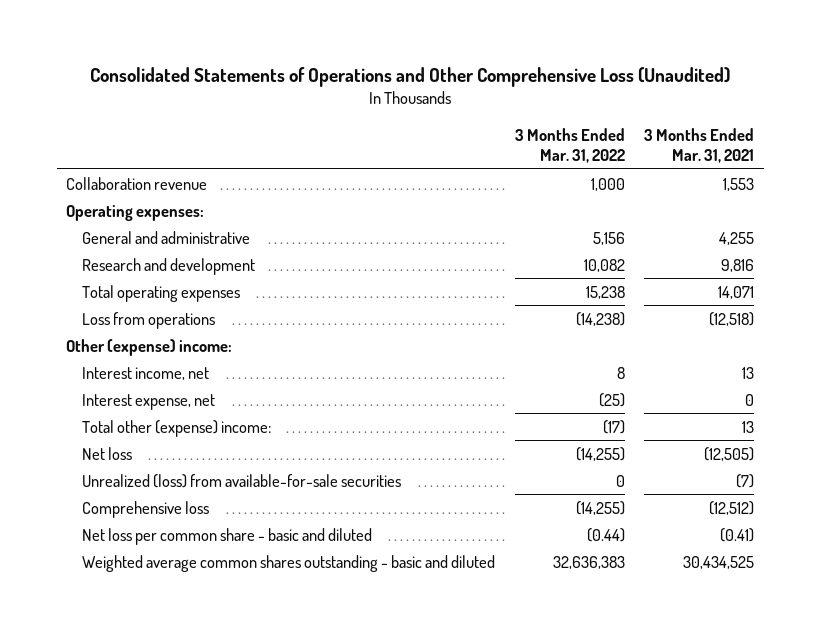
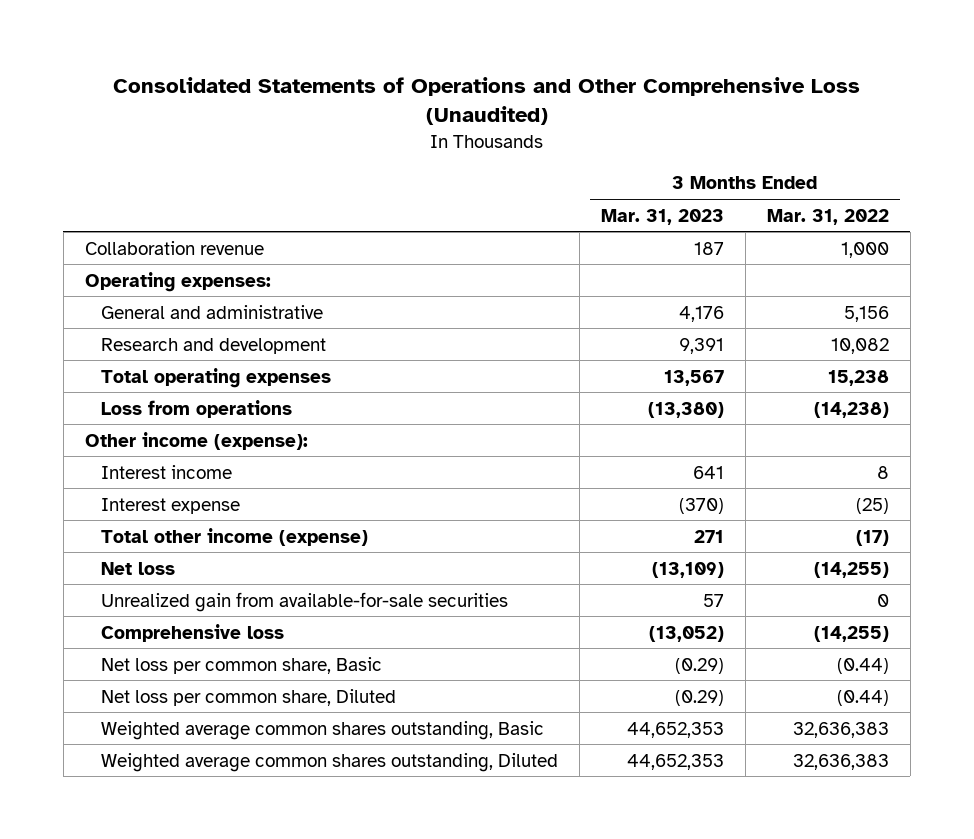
- | 3 Months Ended Mar. 31, 2022 | 3 Months Ended Mar. 31, 2021
+ | 3 Months Ended Mar. 31, 2023 | 3 Months Ended Mar. 31, 2022
- Other (expense) income:
- Interest income, net | 8 | 13
- Interest expense, net | (25) | 0
- Total other (expense) income: | (17) | 13
+ Other income (expense):
+ Interest income | 641 | 8
+ Interest expense | (370) | (25)
+ Total other income (expense) | 271 | (17)
- Unrealized (loss) from available-for-sale securities | 0 | (7)
+ Unrealized gain from available-for-sale securities | 57 | 0
- Net loss per common share - basic and diluted | (0.44) | (0.41)
- Weighted average common shares outstanding - basic and diluted | 32,636,383 | 30,434,525
+ Net loss per common share, Basic | (0.29) | (0.44)
+ Net loss per common share, Diluted | (0.29) | (0.44)
+ Weighted average common shares outstanding, Basic | 44,652,353 | 32,636,383
+ Weighted average common shares outstanding, Diluted | 44,652,353 | 32,636,383

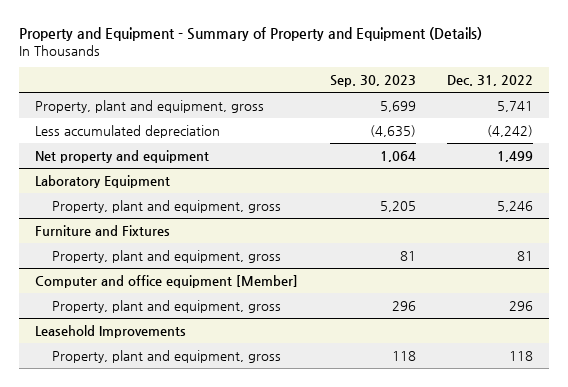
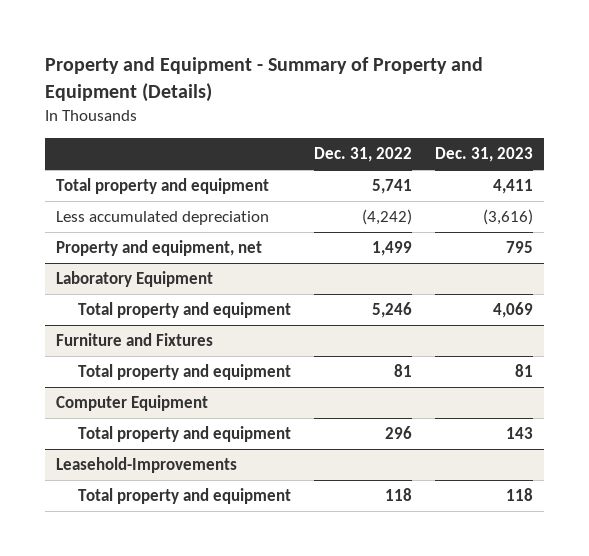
- | Sep. 30, 2023 | Dec. 31, 2022
+ | Dec. 31, 2022 | Dec. 31, 2023
- Property, plant and equipment, gross | 5,699 | 5,741
+ Total property and equipment | 5,741 | 4,411
- Net property and equipment | 1,064 | 1,499
+ Property and equipment, net | 1,499 | 795
@ Laboratory Equipment
- Property, plant and equipment, gross | 5,205 | 5,246
+ Total property and equipment | 5,246 | 4,069
@ Furniture and Fixtures
- Property, plant and equipment, gross | 81 | 81
- Computer and office equipment [Member]
- Property, plant and equipment, gross | 296 | 296
- Leasehold Improvements
- Property, plant and equipment, gross | 118 | 118
@ Furniture and Fixtures
+ Total property and equipment | 81 | 81
+ Computer Equipment
+ Total property and equipment | 296 | 143
+ Leasehold-Improvements
+ Total property and equipment | 118 | 118

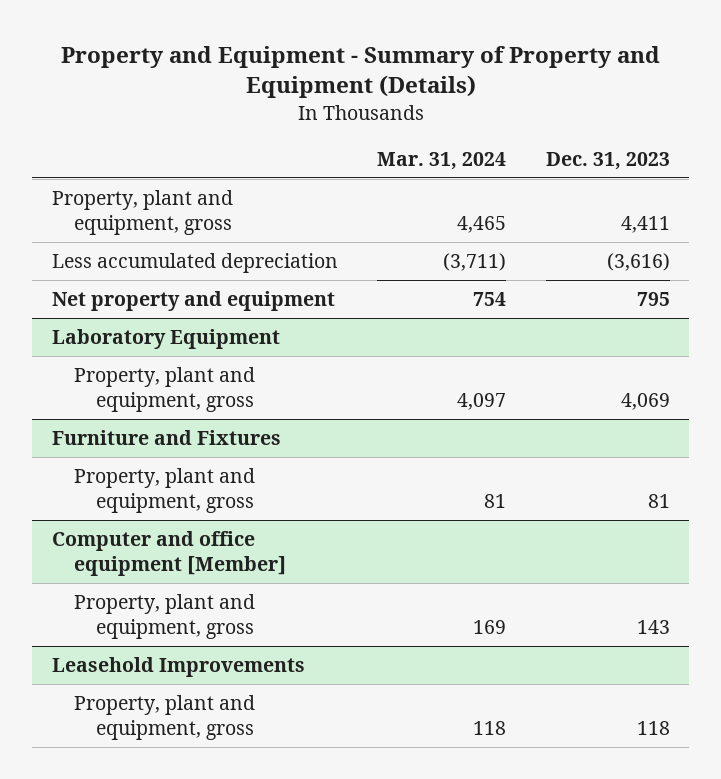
- | Dec. 31, 2022 | Dec. 31, 2023
+ | Mar. 31, 2024 | Dec. 31, 2023
- Total property and equipment | 5,741 | 4,411
+ Property, plant and equipment, gross | 4,465 | 4,411
- Property and equipment, net | 1,499 | 795
+ Net property and equipment | 754 | 795
@ Laboratory Equipment
- Total property and equipment | 5,246 | 4,069
+ Property, plant and equipment, gross | 4,097 | 4,069
@ Furniture and Fixtures
- Total property and equipment | 81 | 81
- Computer Equipment
- Total property and equipment | 296 | 143
- Leasehold-Improvements
- Total property and equipment | 118 | 118
@ Furniture and Fixtures
+ Property, plant and equipment, gross | 81 | 81
+ Computer and office equipment [Member]
+ Property, plant and equipment, gross | 169 | 143
+ Leasehold Improvements
+ Property, plant and equipment, gross | 118 | 118

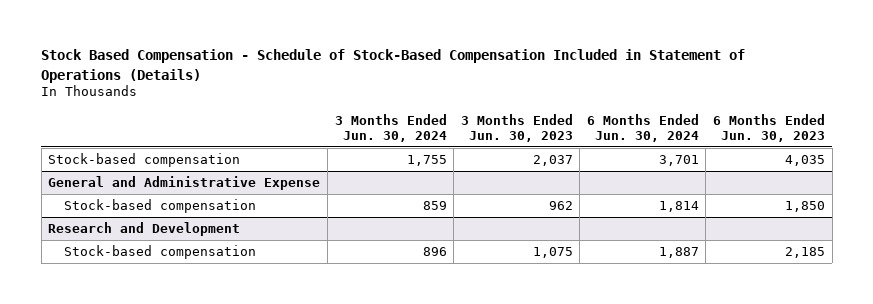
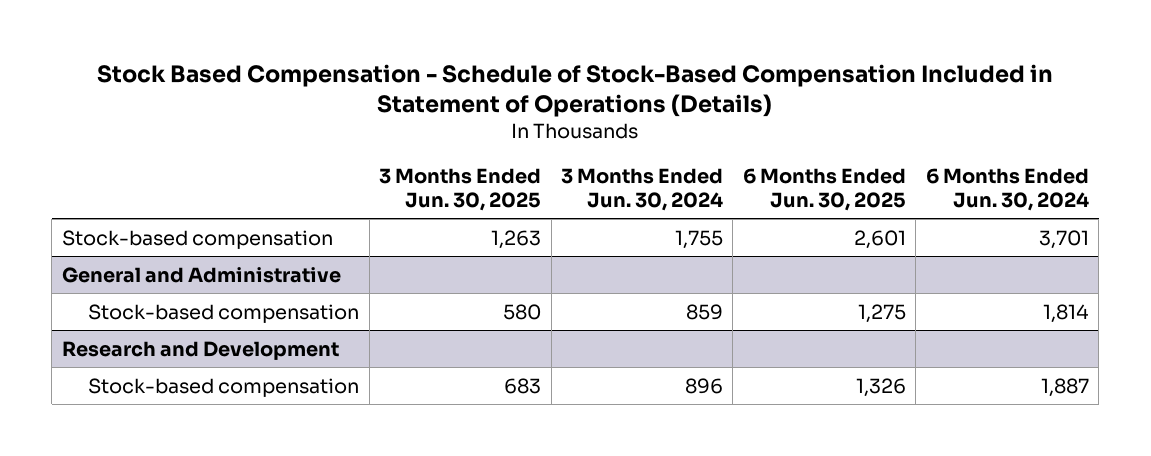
- | 3 Months Ended Jun. 30, 2024 | 3 Months Ended Jun. 30, 2023 | 6 Months Ended Jun. 30, 2024 | 6 Months Ended Jun. 30, 2023
+ | 3 Months Ended Jun. 30, 2025 | 3 Months Ended Jun. 30, 2024 | 6 Months Ended Jun. 30, 2025 | 6 Months Ended Jun. 30, 2024
- General and Administrative Expense
+ General and Administrative

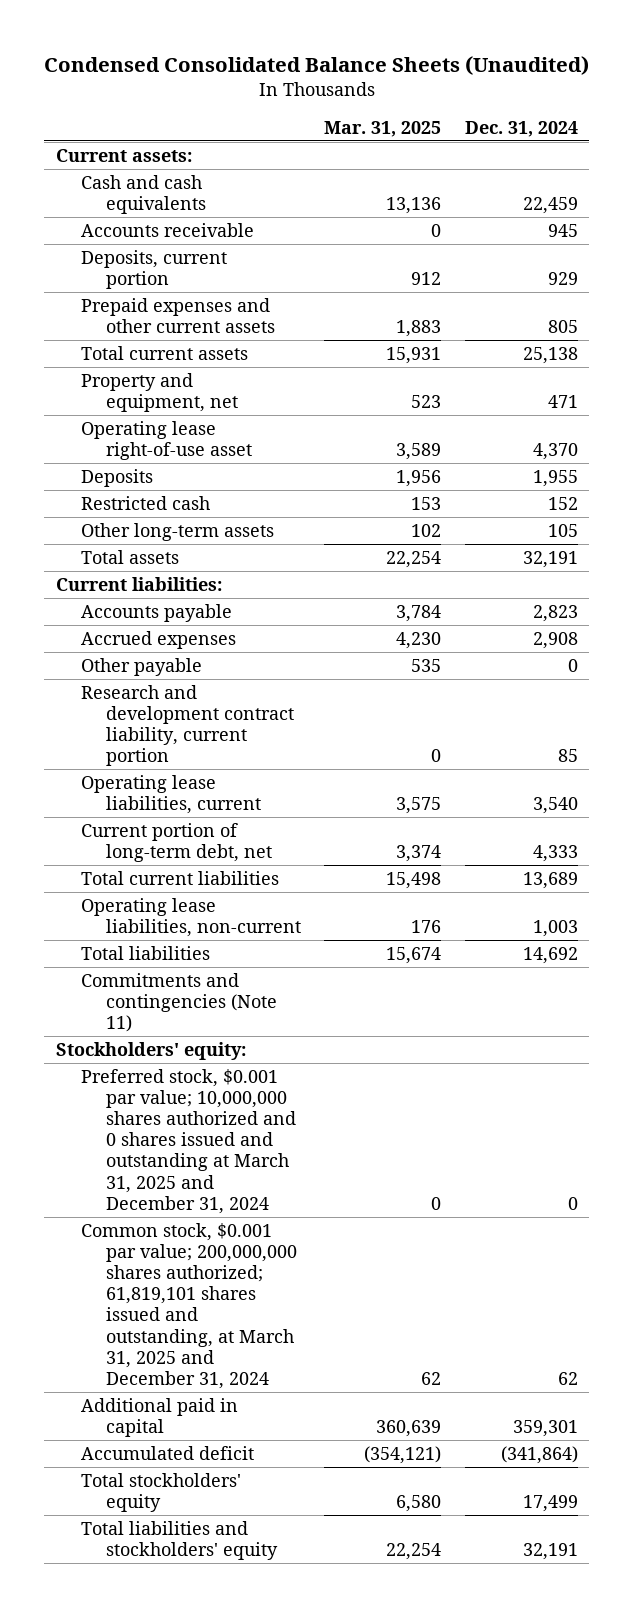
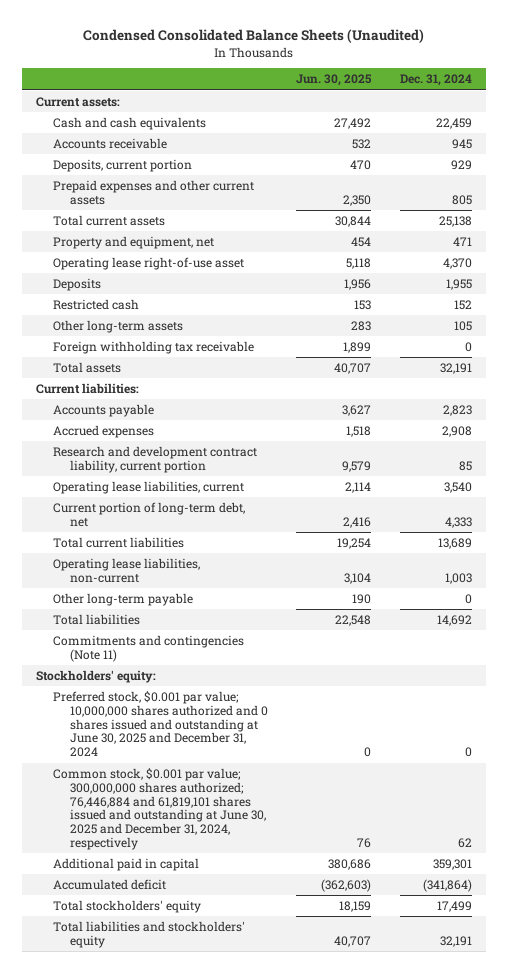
- | Mar. 31, 2025 | Dec. 31, 2024
+ | Jun. 30, 2025 | Dec. 31, 2024
+ Foreign withholding tax receivable | 1,899 | 0
- Other payable | 535 | 0
+ Other long-term payable | 190 | 0
- Preferred stock, $0.001 par value; 10,000,000 shares authorized and 0 shares issued and outstanding at March 31, 2025 and December 31, 2024 | 0 | 0
- Common stock, $0.001 par value; 200,000,000 shares authorized; 61,819,101 shares issued and outstanding, at March 31, 2025 and December 31, 2024 | 62 | 62
+ Preferred stock, $0.001 par value; 10,000,000 shares authorized and 0 shares issued and outstanding at June 30, 2025 and December 31, 2024 | 0 | 0
+ Common stock, $0.001 par value; 300,000,000 shares authorized; 76,446,884 and 61,819,101 shares issued and outstanding at June 30, 2025 and December 31, 2024, respectively | 76 | 62

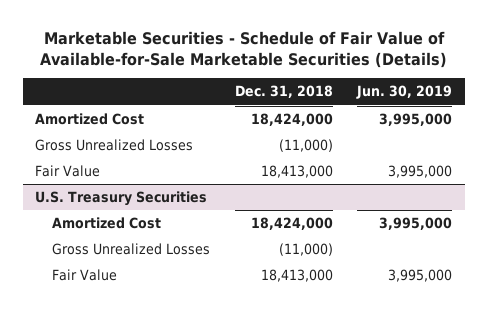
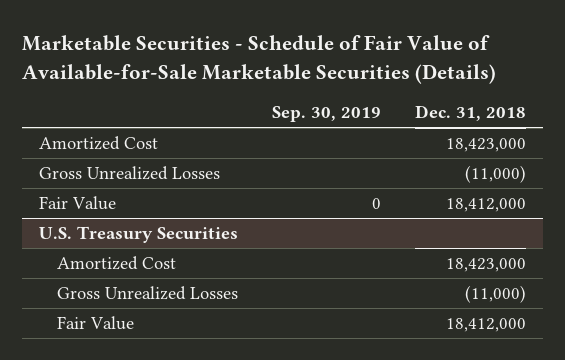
- | Dec. 31, 2018 | Jun. 30, 2019
+ | Sep. 30, 2019 | Dec. 31, 2018
- Amortized Cost | 18,424,000 | 3,995,000
+ Amortized Cost | | 18,423,000
- Fair Value | 18,413,000 | 3,995,000
+ Fair Value | 0 | 18,412,000
@ U.S. Treasury Securities
- Amortized Cost | 18,424,000 | 3,995,000
+ Amortized Cost | | 18,423,000
- Fair Value | 18,413,000 | 3,995,000
+ Fair Value | | 18,412,000

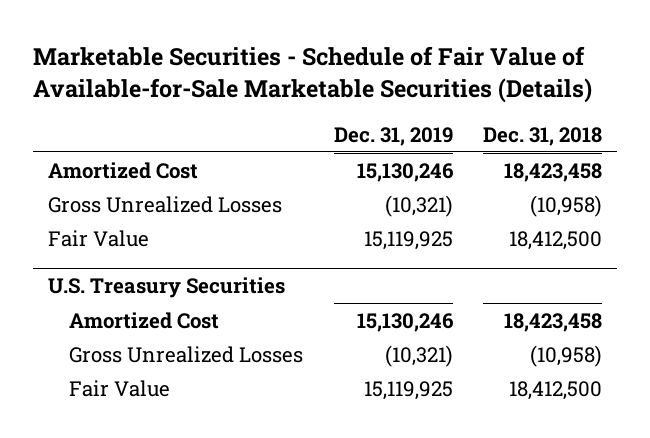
- | Sep. 30, 2019 | Dec. 31, 2018
+ | Dec. 31, 2019 | Dec. 31, 2018
- Amortized Cost | | 18,423,000
- Gross Unrealized Losses | | (11,000)
- Fair Value | 0 | 18,412,000
+ Amortized Cost | 15,130,246 | 18,423,458
+ Gross Unrealized Losses | (10,321) | (10,958)
+ Fair Value | 15,119,925 | 18,412,500
@ U.S. Treasury Securities
- Amortized Cost | | 18,423,000
- Gross Unrealized Losses | | (11,000)
- Fair Value | | 18,412,000
+ Amortized Cost | 15,130,246 | 18,423,458
+ Gross Unrealized Losses | (10,321) | (10,958)
+ Fair Value | 15,119,925 | 18,412,500

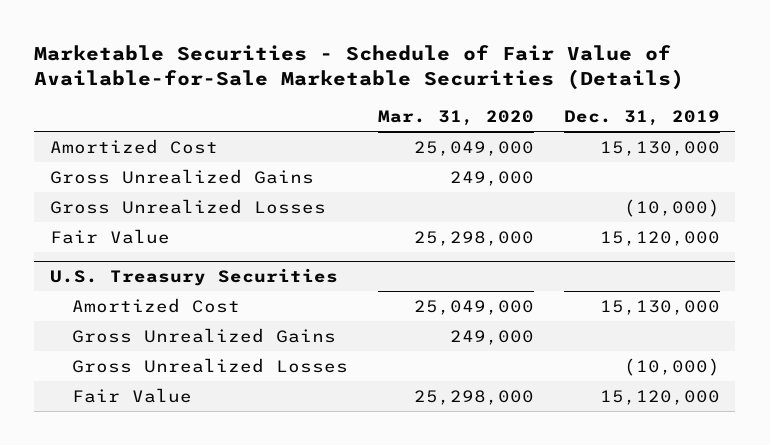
- | Dec. 31, 2019 | Dec. 31, 2018
+ | Mar. 31, 2020 | Dec. 31, 2019
- Amortized Cost | 15,130,246 | 18,423,458
- Gross Unrealized Losses | (10,321) | (10,958)
- Fair Value | 15,119,925 | 18,412,500
+ Amortized Cost | 25,049,000 | 15,130,000
+ Gross Unrealized Gains | 249,000 |
+ Gross Unrealized Losses | | (10,000)
+ Fair Value | 25,298,000 | 15,120,000
@ U.S. Treasury Securities
- Amortized Cost | 15,130,246 | 18,423,458
- Gross Unrealized Losses | (10,321) | (10,958)
- Fair Value | 15,119,925 | 18,412,500
+ Amortized Cost | 25,049,000 | 15,130,000
+ Gross Unrealized Gains | 249,000 |
+ Gross Unrealized Losses | | (10,000)
+ Fair Value | 25,298,000 | 15,120,000

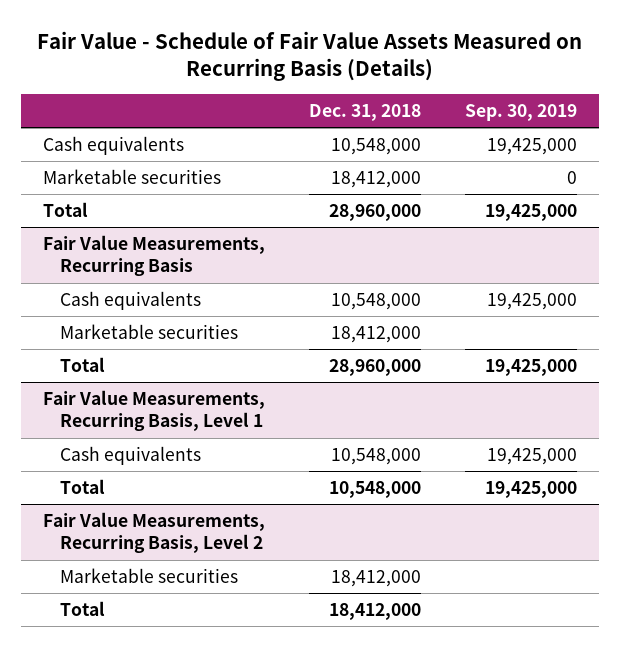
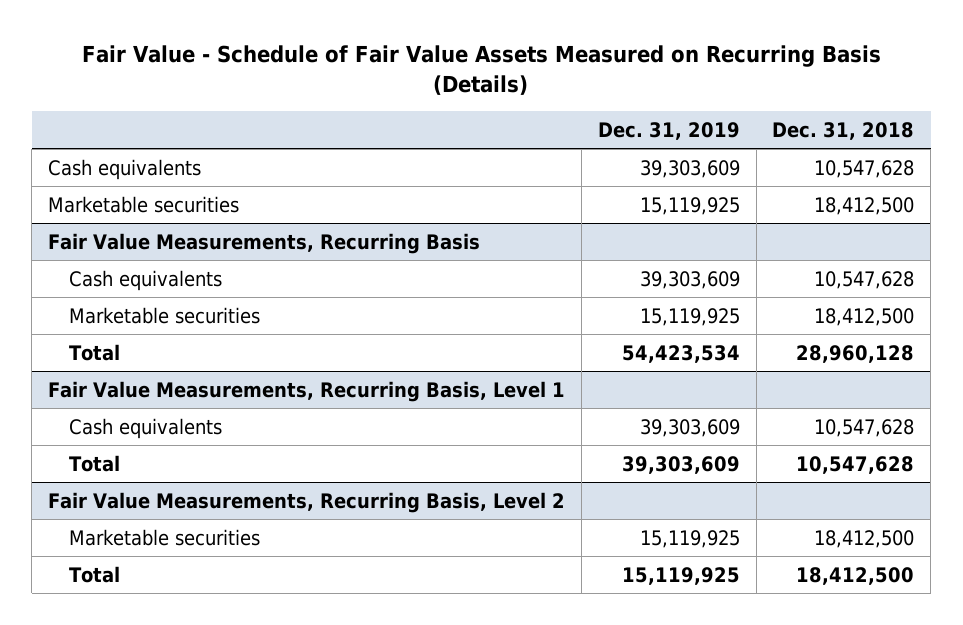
- | Dec. 31, 2018 | Sep. 30, 2019
+ | Dec. 31, 2019 | Dec. 31, 2018
- Cash equivalents | 10,548,000 | 19,425,000
- Marketable securities | 18,412,000 | 0
- Total | 28,960,000 | 19,425,000
+ Cash equivalents | 39,303,609 | 10,547,628
+ Marketable securities | 15,119,925 | 18,412,500
@ Fair Value Measurements, Recurring Basis
- Cash equivalents | 10,548,000 | 19,425,000
- Marketable securities | 18,412,000 |
- Total | 28,960,000 | 19,425,000
+ Cash equivalents | 39,303,609 | 10,547,628
+ Marketable securities | 15,119,925 | 18,412,500
+ Total | 54,423,534 | 28,960,128
@ Fair Value Measurements, Recurring Basis, Level 1
- Cash equivalents | 10,548,000 | 19,425,000
- Total | 10,548,000 | 19,425,000
+ Cash equivalents | 39,303,609 | 10,547,628
+ Total | 39,303,609 | 10,547,628
@ Fair Value Measurements, Recurring Basis, Level 2
- Marketable securities | 18,412,000 |
- Total | 18,412,000 |
+ Marketable securities | 15,119,925 | 18,412,500
+ Total | 15,119,925 | 18,412,500

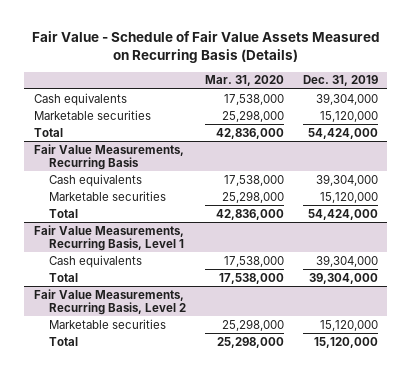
- | Dec. 31, 2019 | Dec. 31, 2018
+ | Mar. 31, 2020 | Dec. 31, 2019
- Cash equivalents | 39,303,609 | 10,547,628
- Marketable securities | 15,119,925 | 18,412,500
+ Cash equivalents | 17,538,000 | 39,304,000
+ Marketable securities | 25,298,000 | 15,120,000
+ Total | 42,836,000 | 54,424,000
@ Fair Value Measurements, Recurring Basis
- Cash equivalents | 39,303,609 | 10,547,628
- Marketable securities | 15,119,925 | 18,412,500
- Total | 54,423,534 | 28,960,128
+ Cash equivalents | 17,538,000 | 39,304,000
+ Marketable securities | 25,298,000 | 15,120,000
+ Total | 42,836,000 | 54,424,000
@ Fair Value Measurements, Recurring Basis, Level 1
- Cash equivalents | 39,303,609 | 10,547,628
- Total | 39,303,609 | 10,547,628
+ Cash equivalents | 17,538,000 | 39,304,000
+ Total | 17,538,000 | 39,304,000
@ Fair Value Measurements, Recurring Basis, Level 2
- Marketable securities | 15,119,925 | 18,412,500
- Total | 15,119,925 | 18,412,500
+ Marketable securities | 25,298,000 | 15,120,000
+ Total | 25,298,000 | 15,120,000

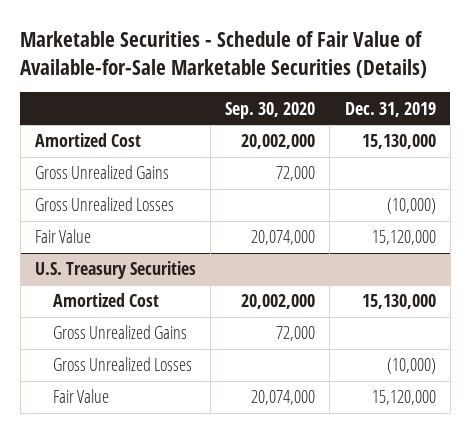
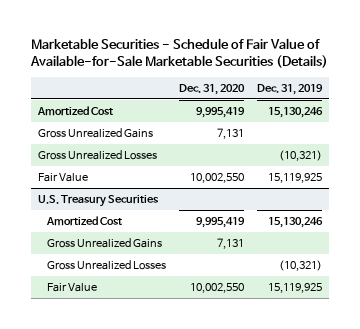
- | Sep. 30, 2020 | Dec. 31, 2019
+ | Dec. 31, 2020 | Dec. 31, 2019
- Amortized Cost | 20,002,000 | 15,130,000
+ Amortized Cost | 9,995,419 | 15,130,246
- Gross Unrealized Losses | | (10,000)
- Fair Value | 20,074,000 | 15,120,000
+ Gross Unrealized Losses | | (10,321)
+ Fair Value | 10,002,550 | 15,119,925
@ U.S. Treasury Securities
- Amortized Cost | 20,002,000 | 15,130,000
+ Amortized Cost | 9,995,419 | 15,130,246
- Gross Unrealized Losses | | (10,000)
- Fair Value | 20,074,000 | 15,120,000
+ Gross Unrealized Losses | | (10,321)
+ Fair Value | 10,002,550 | 15,119,925

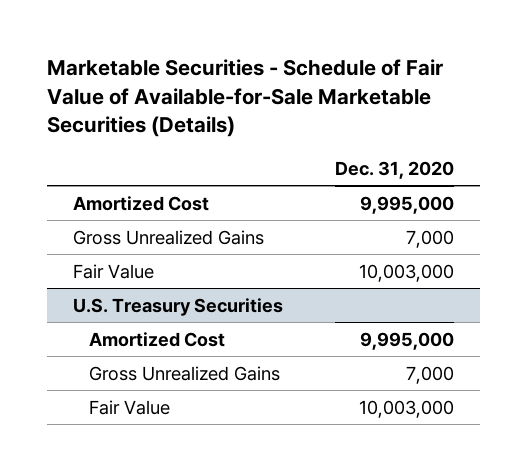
- | Dec. 31, 2020 | Dec. 31, 2019
+ | Dec. 31, 2020
- Amortized Cost | 9,995,419 | 15,130,246
- Gross Unrealized Gains | 7,131 |
- Gross Unrealized Losses | | (10,321)
- Fair Value | 10,002,550 | 15,119,925
+ Amortized Cost | 9,995,000
+ Gross Unrealized Gains | 7,000
+ Fair Value | 10,003,000
@ U.S. Treasury Securities
- Amortized Cost | 9,995,419 | 15,130,246
- Gross Unrealized Gains | 7,131 |
- Gross Unrealized Losses | | (10,321)
- Fair Value | 10,002,550 | 15,119,925
+ Amortized Cost | 9,995,000
+ Gross Unrealized Gains | 7,000
+ Fair Value | 10,003,000

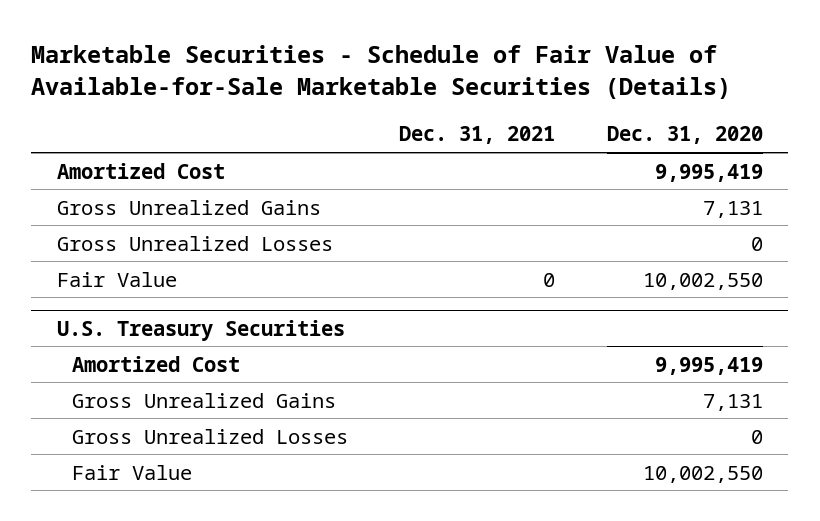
- | Dec. 31, 2020
+ | Dec. 31, 2021 | Dec. 31, 2020
- Amortized Cost | 9,995,000
- Gross Unrealized Gains | 7,000
- Fair Value | 10,003,000
+ Amortized Cost | | 9,995,419
+ Gross Unrealized Gains | | 7,131
+ Gross Unrealized Losses | | 0
+ Fair Value | 0 | 10,002,550
@ U.S. Treasury Securities
- Amortized Cost | 9,995,000
- Gross Unrealized Gains | 7,000
- Fair Value | 10,003,000
+ Amortized Cost | | 9,995,419
+ Gross Unrealized Gains | | 7,131
+ Gross Unrealized Losses | | 0
+ Fair Value | | 10,002,550

